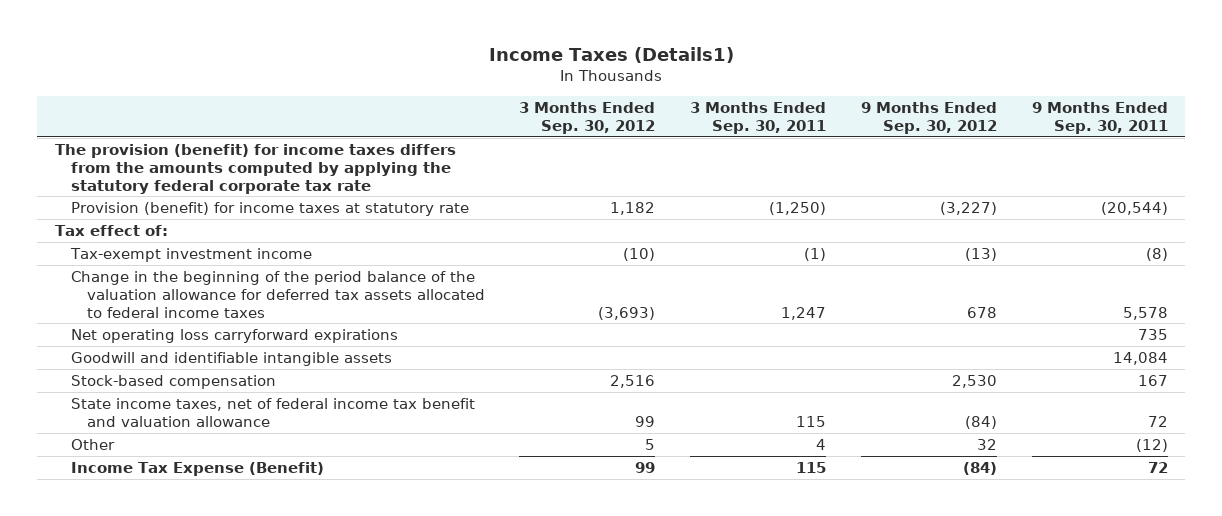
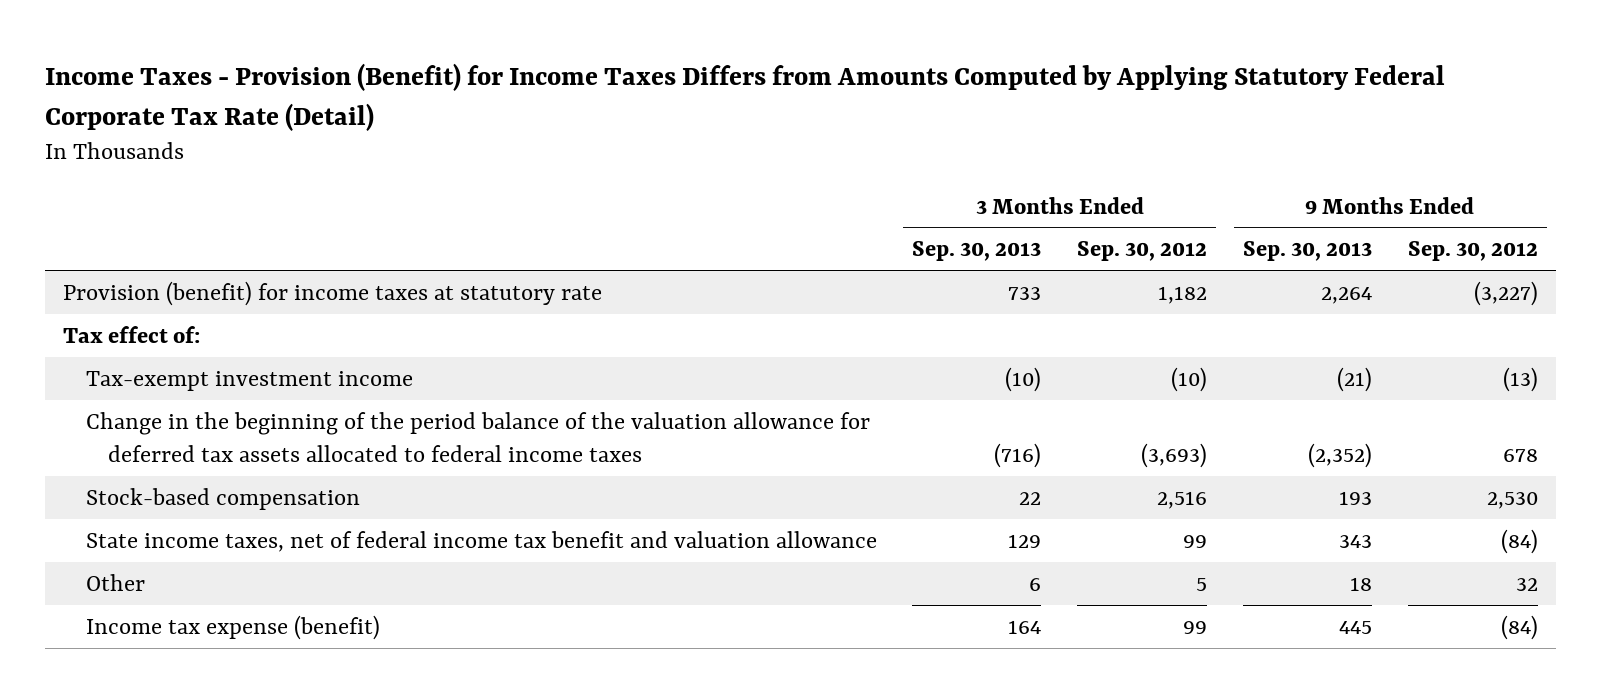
- Income Taxes (Details1)
+ Income Taxes - Provision (Benefit) for Income Taxes Differs from Amounts Computed by Applying Statutory Federal Corporate Tax Rate (Detail)
- | 3 Months Ended Sep. 30, 2012 | 3 Months Ended Sep. 30, 2011 | 9 Months Ended Sep. 30, 2012 | 9 Months Ended Sep. 30, 2011
+ | 3 Months Ended Sep. 30, 2013 | 3 Months Ended Sep. 30, 2012 | 9 Months Ended Sep. 30, 2013 | 9 Months Ended Sep. 30, 2012
- The provision (benefit) for income taxes differs from the amounts computed by applying the statutory federal corporate tax rate
- Net operating loss carryforward expirations | | | | 735
- Goodwill and identifiable intangible assets | | | | 14,084
- Income Tax Expense (Benefit) | 99 | 115 | (84) | 72
+ Income tax expense (benefit) | 164 | 99 | 445 | (84)

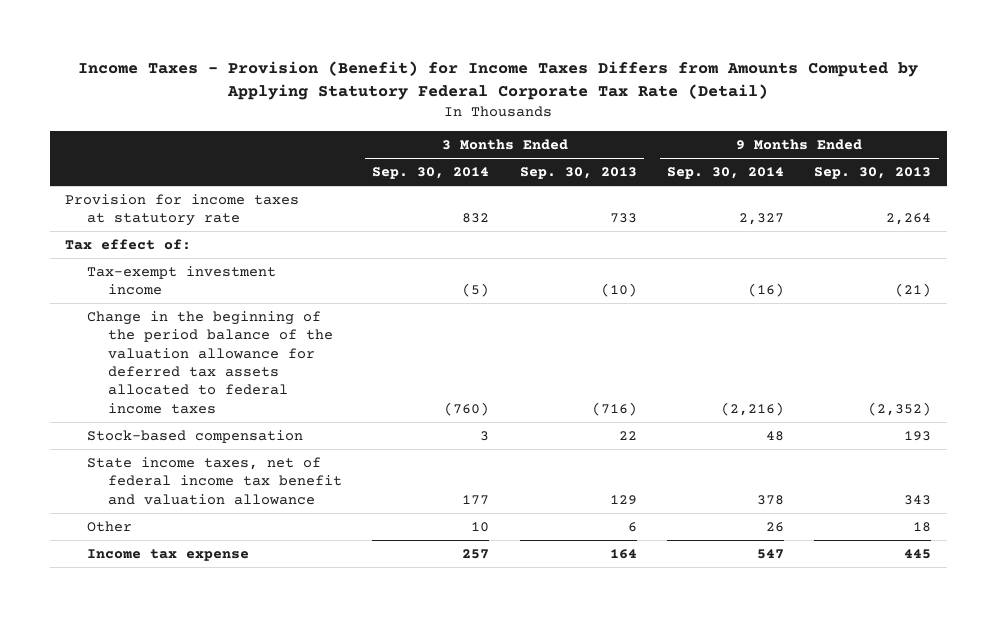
- | 3 Months Ended Sep. 30, 2013 | 3 Months Ended Sep. 30, 2012 | 9 Months Ended Sep. 30, 2013 | 9 Months Ended Sep. 30, 2012
+ | 3 Months Ended Sep. 30, 2014 | 3 Months Ended Sep. 30, 2013 | 9 Months Ended Sep. 30, 2014 | 9 Months Ended Sep. 30, 2013
- Provision (benefit) for income taxes at statutory rate | 733 | 1,182 | 2,264 | (3,227)
+ Provision for income taxes at statutory rate | 832 | 733 | 2,327 | 2,264
- Income tax expense (benefit) | 164 | 99 | 445 | (84)
+ Income tax expense | 257 | 164 | 547 | 445

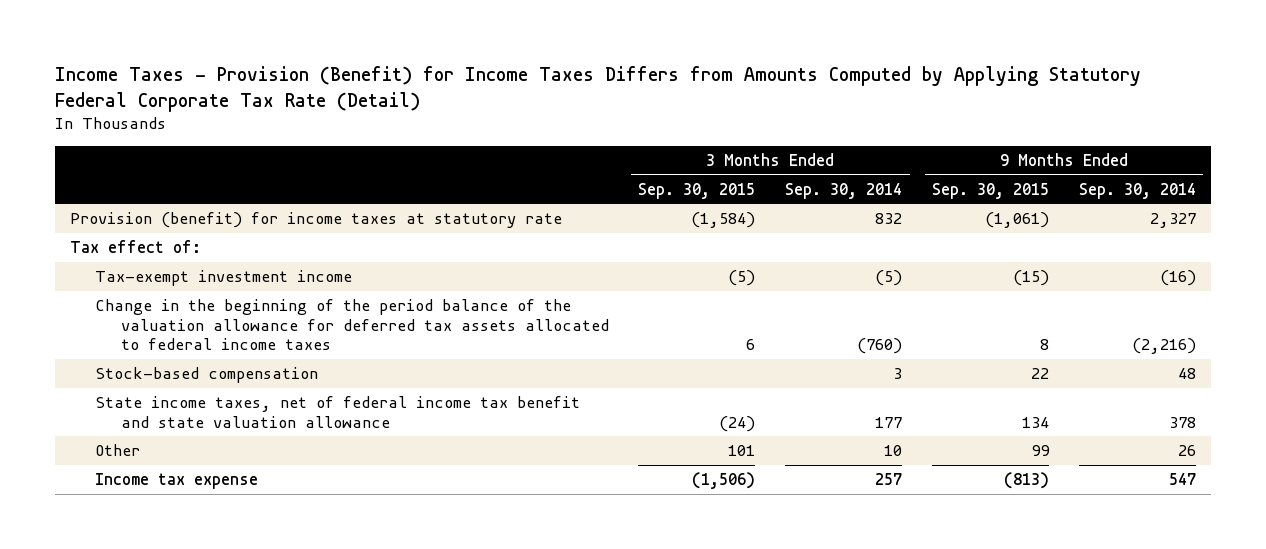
- | 3 Months Ended Sep. 30, 2014 | 3 Months Ended Sep. 30, 2013 | 9 Months Ended Sep. 30, 2014 | 9 Months Ended Sep. 30, 2013
+ | 3 Months Ended Sep. 30, 2015 | 3 Months Ended Sep. 30, 2014 | 9 Months Ended Sep. 30, 2015 | 9 Months Ended Sep. 30, 2014
- Provision for income taxes at statutory rate | 832 | 733 | 2,327 | 2,264
+ Provision (benefit) for income taxes at statutory rate | (1,584) | 832 | (1,061) | 2,327
- State income taxes, net of federal income tax benefit and valuation allowance | 177 | 129 | 378 | 343
+ State income taxes, net of federal income tax benefit and state valuation allowance | (24) | 177 | 134 | 378

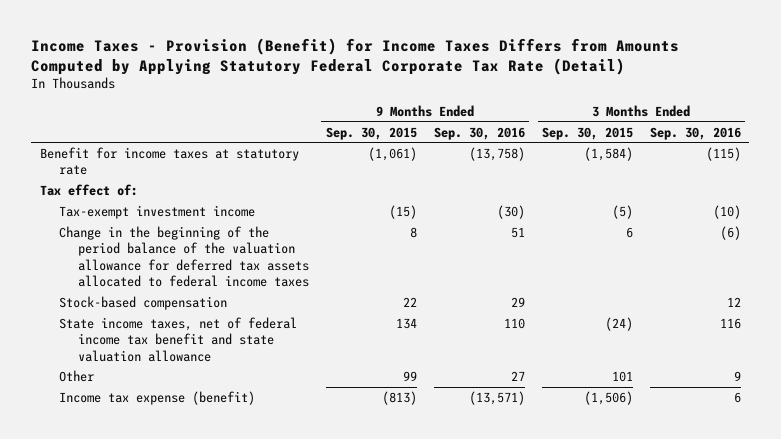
- | 3 Months Ended Sep. 30, 2015 | 3 Months Ended Sep. 30, 2014 | 9 Months Ended Sep. 30, 2015 | 9 Months Ended Sep. 30, 2014
+ | 9 Months Ended Sep. 30, 2015 | 9 Months Ended Sep. 30, 2016 | 3 Months Ended Sep. 30, 2015 | 3 Months Ended Sep. 30, 2016
- Provision (benefit) for income taxes at statutory rate | (1,584) | 832 | (1,061) | 2,327
+ Benefit for income taxes at statutory rate | (1,061) | (13,758) | (1,584) | (115)
- Income tax expense | (1,506) | 257 | (813) | 547
+ Income tax expense (benefit) | (813) | (13,571) | (1,506) | 6

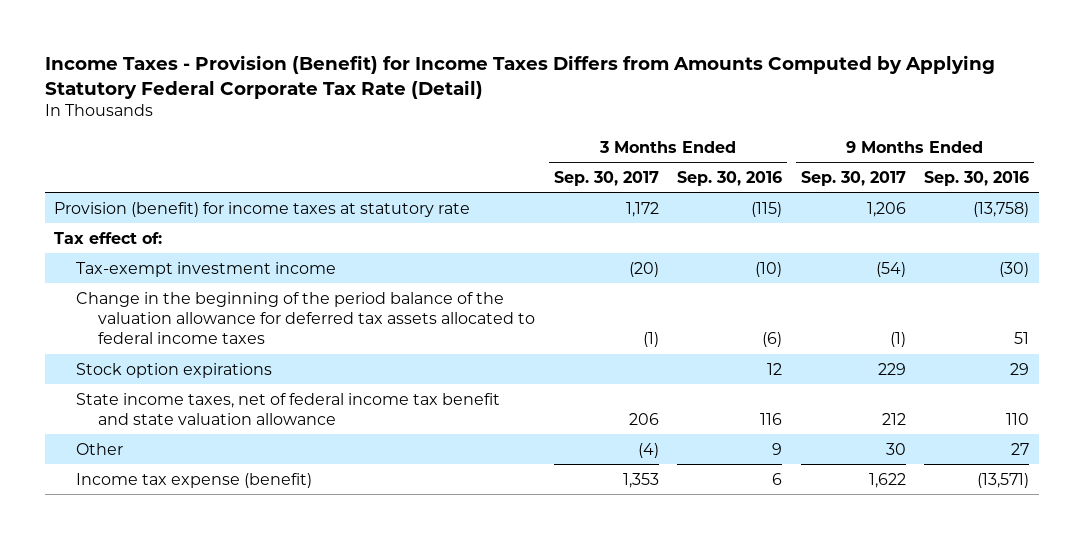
- | 9 Months Ended Sep. 30, 2015 | 9 Months Ended Sep. 30, 2016 | 3 Months Ended Sep. 30, 2015 | 3 Months Ended Sep. 30, 2016
+ | 3 Months Ended Sep. 30, 2017 | 3 Months Ended Sep. 30, 2016 | 9 Months Ended Sep. 30, 2017 | 9 Months Ended Sep. 30, 2016
- Benefit for income taxes at statutory rate | (1,061) | (13,758) | (1,584) | (115)
+ Provision (benefit) for income taxes at statutory rate | 1,172 | (115) | 1,206 | (13,758)
- Stock-based compensation | 22 | 29 | | 12
+ Stock option expirations | | 12 | 229 | 29

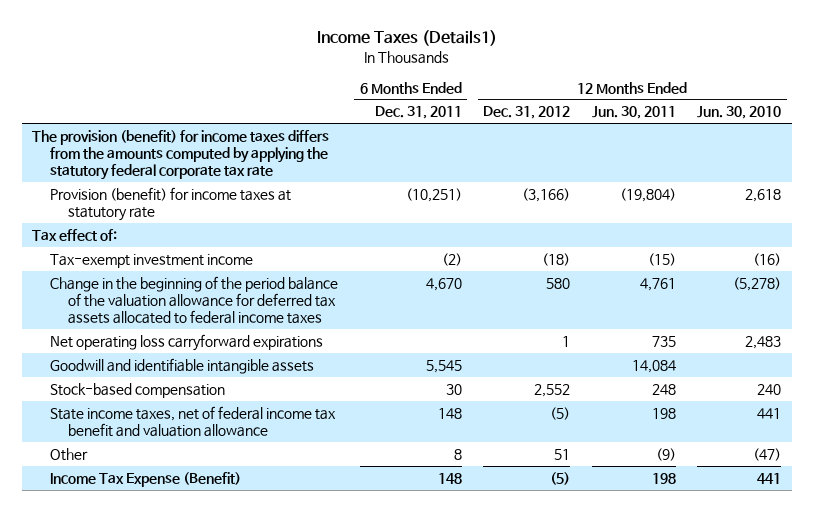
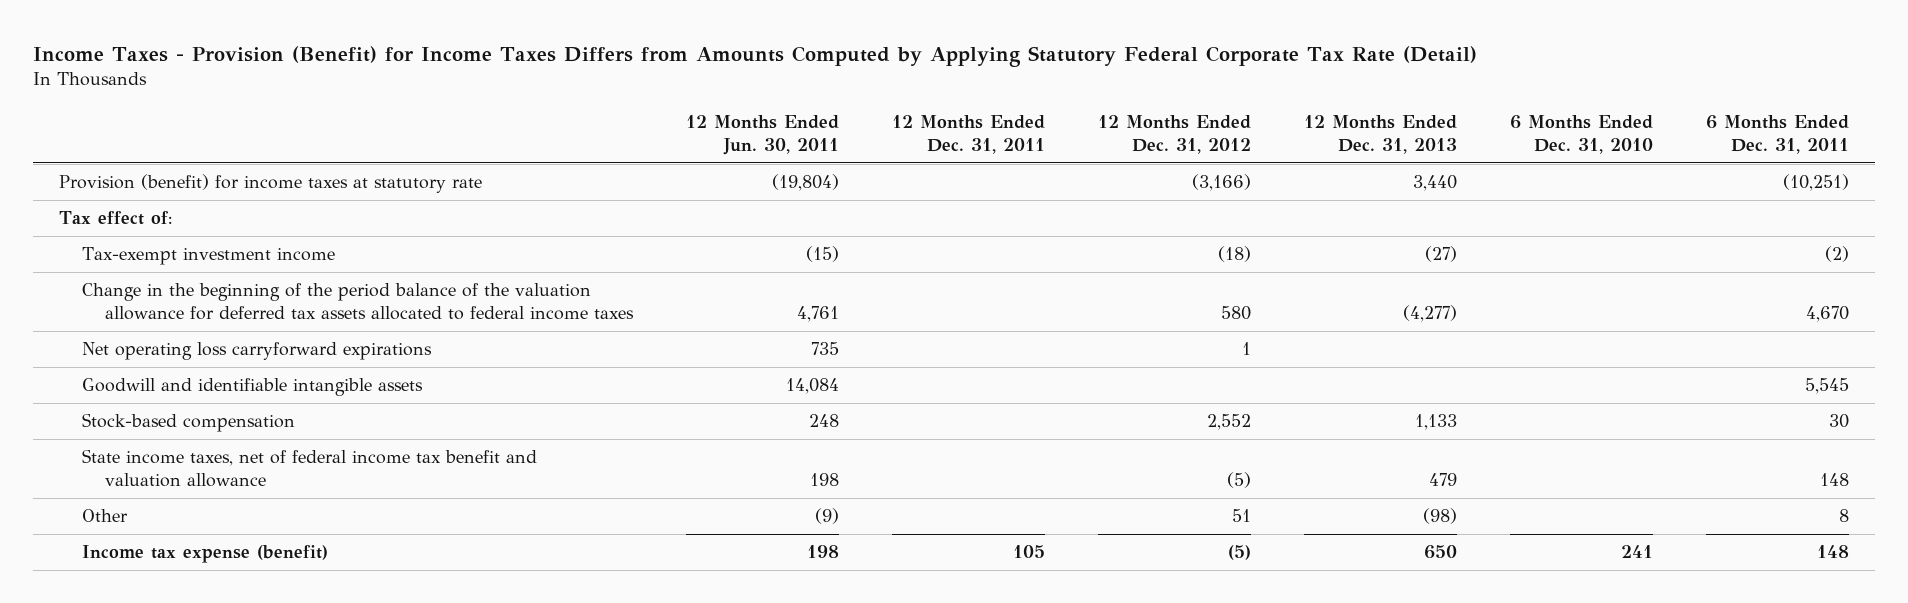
- Income Taxes (Details1)
+ Income Taxes - Provision (Benefit) for Income Taxes Differs from Amounts Computed by Applying Statutory Federal Corporate Tax Rate (Detail)
- | 6 Months Ended Dec. 31, 2011 | 12 Months Ended Dec. 31, 2012 | 12 Months Ended Jun. 30, 2011 | 12 Months Ended Jun. 30, 2010
+ | 12 Months Ended Jun. 30, 2011 | 12 Months Ended Dec. 31, 2011 | 12 Months Ended Dec. 31, 2012 | 12 Months Ended Dec. 31, 2013 | 6 Months Ended Dec. 31, 2010 | 6 Months Ended Dec. 31, 2011
- The provision (benefit) for income taxes differs from the amounts computed by applying the statutory federal corporate tax rate
- Income Tax Expense (Benefit) | 148 | (5) | 198 | 441
+ Income tax expense (benefit) | 198 | 105 | (5) | 650 | 241 | 148

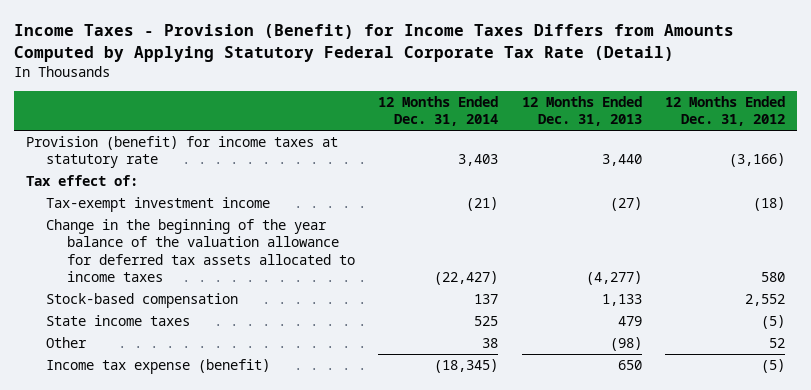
- | 12 Months Ended Jun. 30, 2011 | 12 Months Ended Dec. 31, 2011 | 12 Months Ended Dec. 31, 2012 | 12 Months Ended Dec. 31, 2013 | 6 Months Ended Dec. 31, 2010 | 6 Months Ended Dec. 31, 2011
+ | 12 Months Ended Dec. 31, 2014 | 12 Months Ended Dec. 31, 2013 | 12 Months Ended Dec. 31, 2012
- Change in the beginning of the period balance of the valuation allowance for deferred tax assets allocated to federal income taxes | 4,761 | | 580 | (4,277) | | 4,670
- Net operating loss carryforward expirations | 735 | | 1 | | |
- Goodwill and identifiable intangible assets | 14,084 | | | | | 5,545
+ Change in the beginning of the year balance of the valuation allowance for deferred tax assets allocated to income taxes | (22,427) | (4,277) | 580
- State income taxes, net of federal income tax benefit and valuation allowance | 198 | | (5) | 479 | | 148
- Other | (9) | | 51 | (98) | | 8
+ State income taxes | 525 | 479 | (5)
+ Other | 38 | (98) | 52

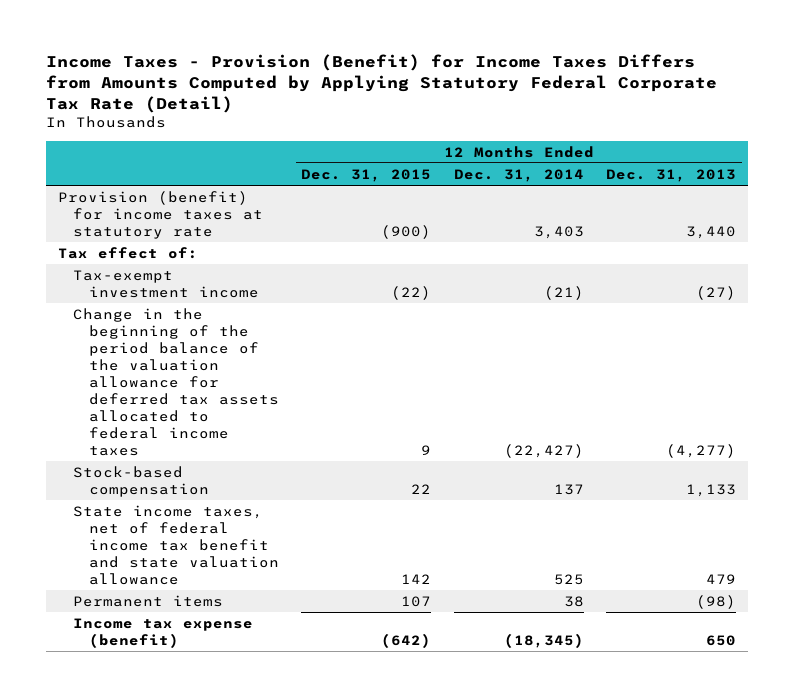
- | 12 Months Ended Dec. 31, 2014 | 12 Months Ended Dec. 31, 2013 | 12 Months Ended Dec. 31, 2012
+ | 12 Months Ended Dec. 31, 2015 | 12 Months Ended Dec. 31, 2014 | 12 Months Ended Dec. 31, 2013
- Change in the beginning of the year balance of the valuation allowance for deferred tax assets allocated to income taxes | (22,427) | (4,277) | 580
+ Change in the beginning of the period balance of the valuation allowance for deferred tax assets allocated to federal income taxes | 9 | (22,427) | (4,277)
- State income taxes | 525 | 479 | (5)
- Other | 38 | (98) | 52
+ State income taxes, net of federal income tax benefit and state valuation allowance | 142 | 525 | 479
+ Permanent items | 107 | 38 | (98)

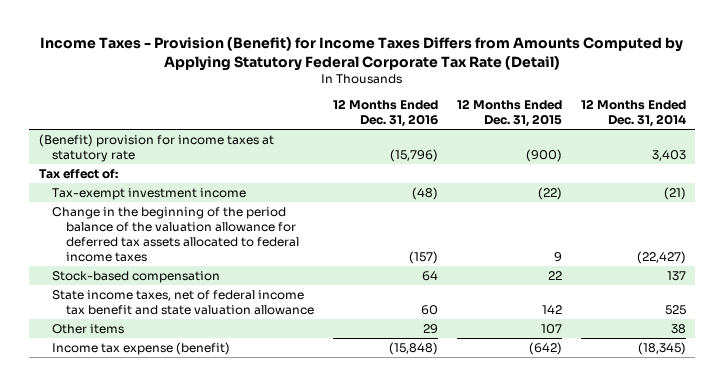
- | 12 Months Ended Dec. 31, 2015 | 12 Months Ended Dec. 31, 2014 | 12 Months Ended Dec. 31, 2013
+ | 12 Months Ended Dec. 31, 2016 | 12 Months Ended Dec. 31, 2015 | 12 Months Ended Dec. 31, 2014
- Provision (benefit) for income taxes at statutory rate | (900) | 3,403 | 3,440
+ (Benefit) provision for income taxes at statutory rate | (15,796) | (900) | 3,403
- Permanent items | 107 | 38 | (98)
+ Other items | 29 | 107 | 38

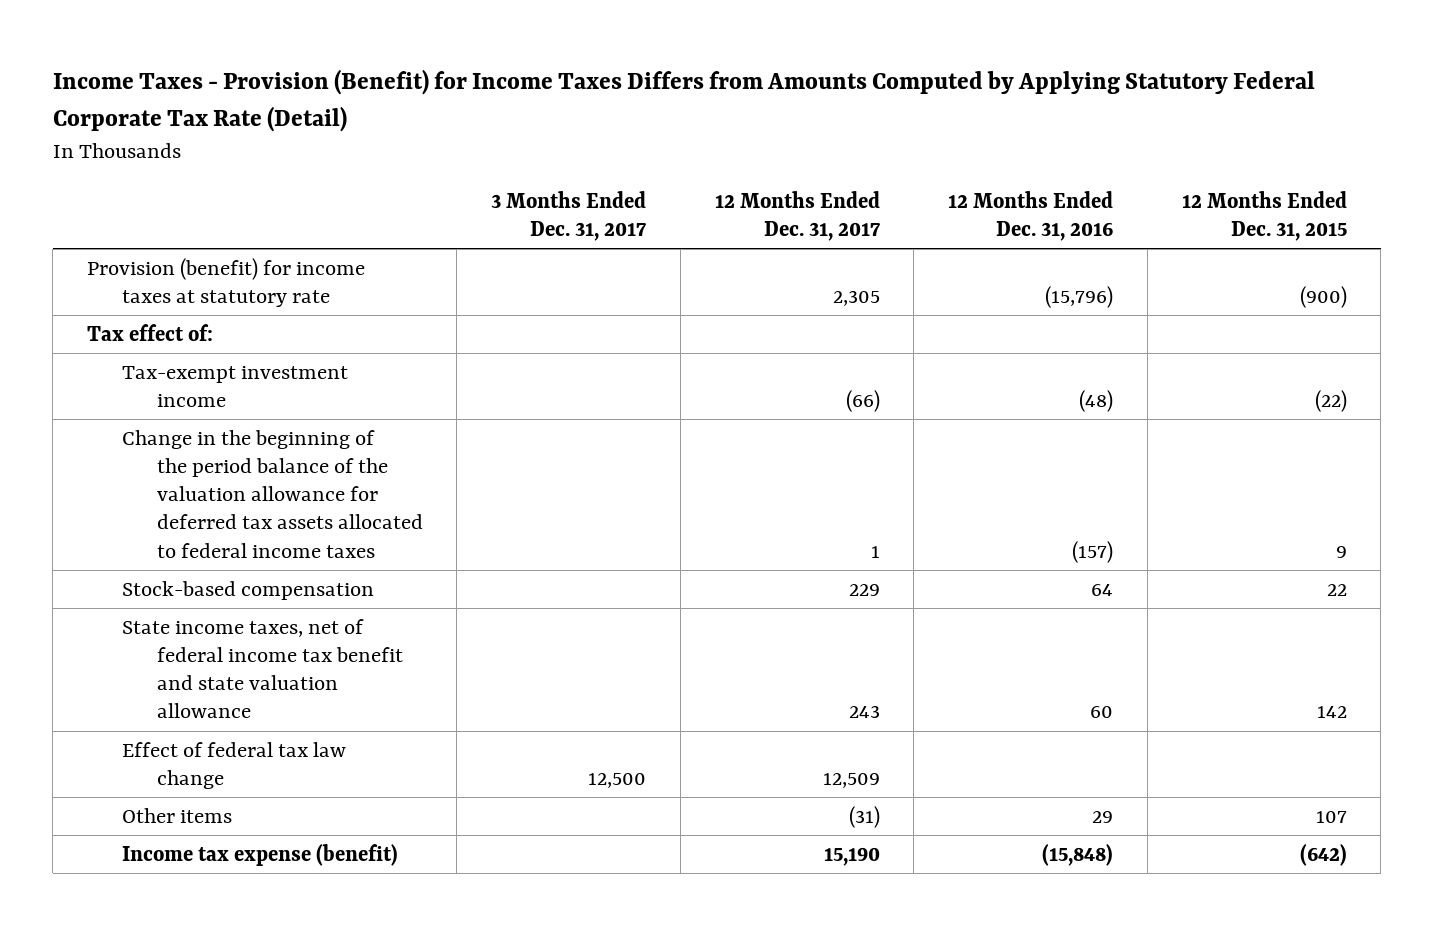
- | 12 Months Ended Dec. 31, 2016 | 12 Months Ended Dec. 31, 2015 | 12 Months Ended Dec. 31, 2014
+ | 3 Months Ended Dec. 31, 2017 | 12 Months Ended Dec. 31, 2017 | 12 Months Ended Dec. 31, 2016 | 12 Months Ended Dec. 31, 2015
- (Benefit) provision for income taxes at statutory rate | (15,796) | (900) | 3,403
+ Provision (benefit) for income taxes at statutory rate | | 2,305 | (15,796) | (900)
+ Effect of federal tax law change | 12,500 | 12,509 | |

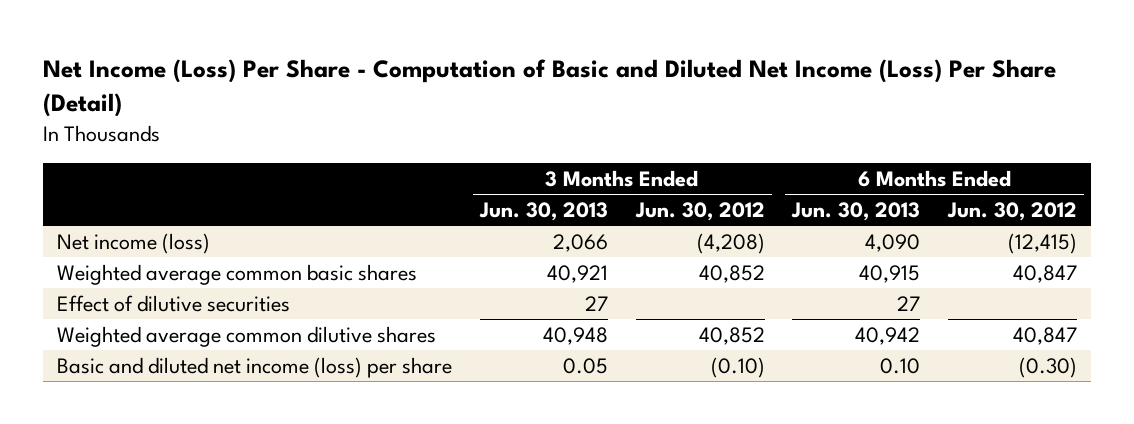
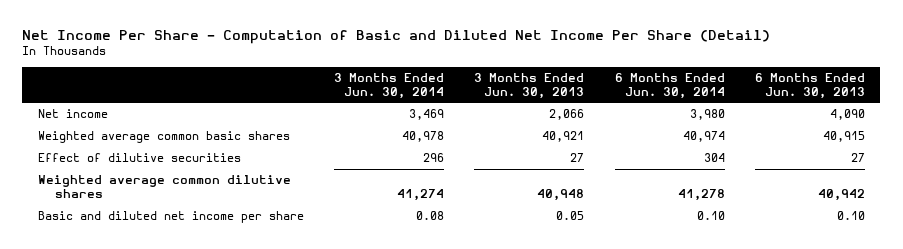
- Net Income (Loss) Per Share - Computation of Basic and Diluted Net Income (Loss) Per Share (Detail)
+ Net Income Per Share - Computation of Basic and Diluted Net Income Per Share (Detail)
- | 3 Months Ended Jun. 30, 2013 | 3 Months Ended Jun. 30, 2012 | 6 Months Ended Jun. 30, 2013 | 6 Months Ended Jun. 30, 2012
+ | 3 Months Ended Jun. 30, 2014 | 3 Months Ended Jun. 30, 2013 | 6 Months Ended Jun. 30, 2014 | 6 Months Ended Jun. 30, 2013
- Net income (loss) | 2,066 | (4,208) | 4,090 | (12,415)
+ Net income | 3,469 | 2,066 | 3,980 | 4,090
- Basic and diluted net income (loss) per share | 0.05 | (0.10) | 0.10 | (0.30)
+ Basic and diluted net income per share | 0.08 | 0.05 | 0.10 | 0.10

